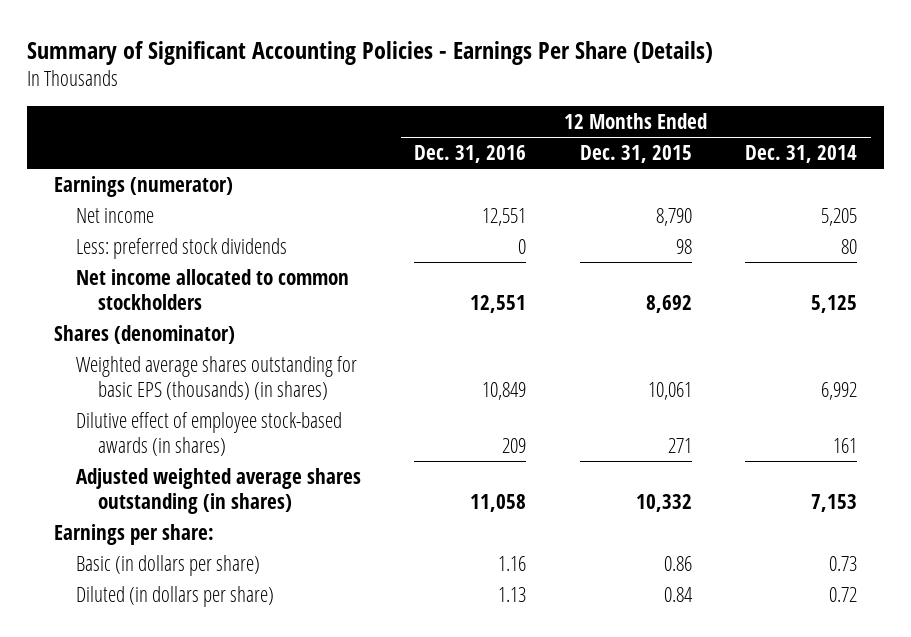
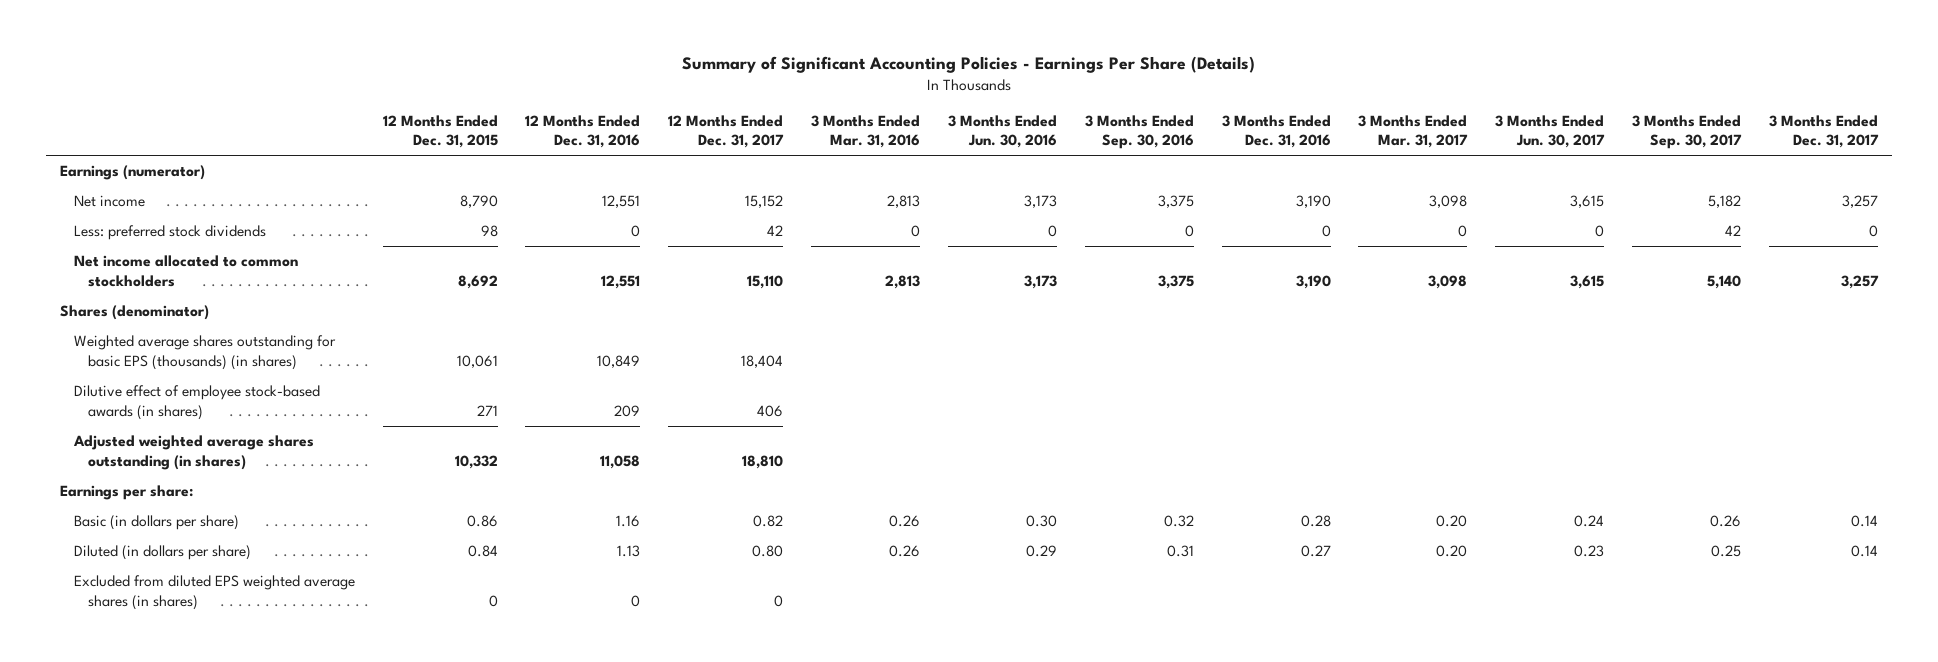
- | 12 Months Ended Dec. 31, 2016 | 12 Months Ended Dec. 31, 2015 | 12 Months Ended Dec. 31, 2014
+ | 12 Months Ended Dec. 31, 2015 | 12 Months Ended Dec. 31, 2016 | 12 Months Ended Dec. 31, 2017 | 3 Months Ended Mar. 31, 2016 | 3 Months Ended Jun. 30, 2016 | 3 Months Ended Sep. 30, 2016 | 3 Months Ended Dec. 31, 2016 | 3 Months Ended Mar. 31, 2017 | 3 Months Ended Jun. 30, 2017 | 3 Months Ended Sep. 30, 2017 | 3 Months Ended Dec. 31, 2017
+ Excluded from diluted EPS weighted average shares (in shares) | 0 | 0 | 0 | | | | | | | |

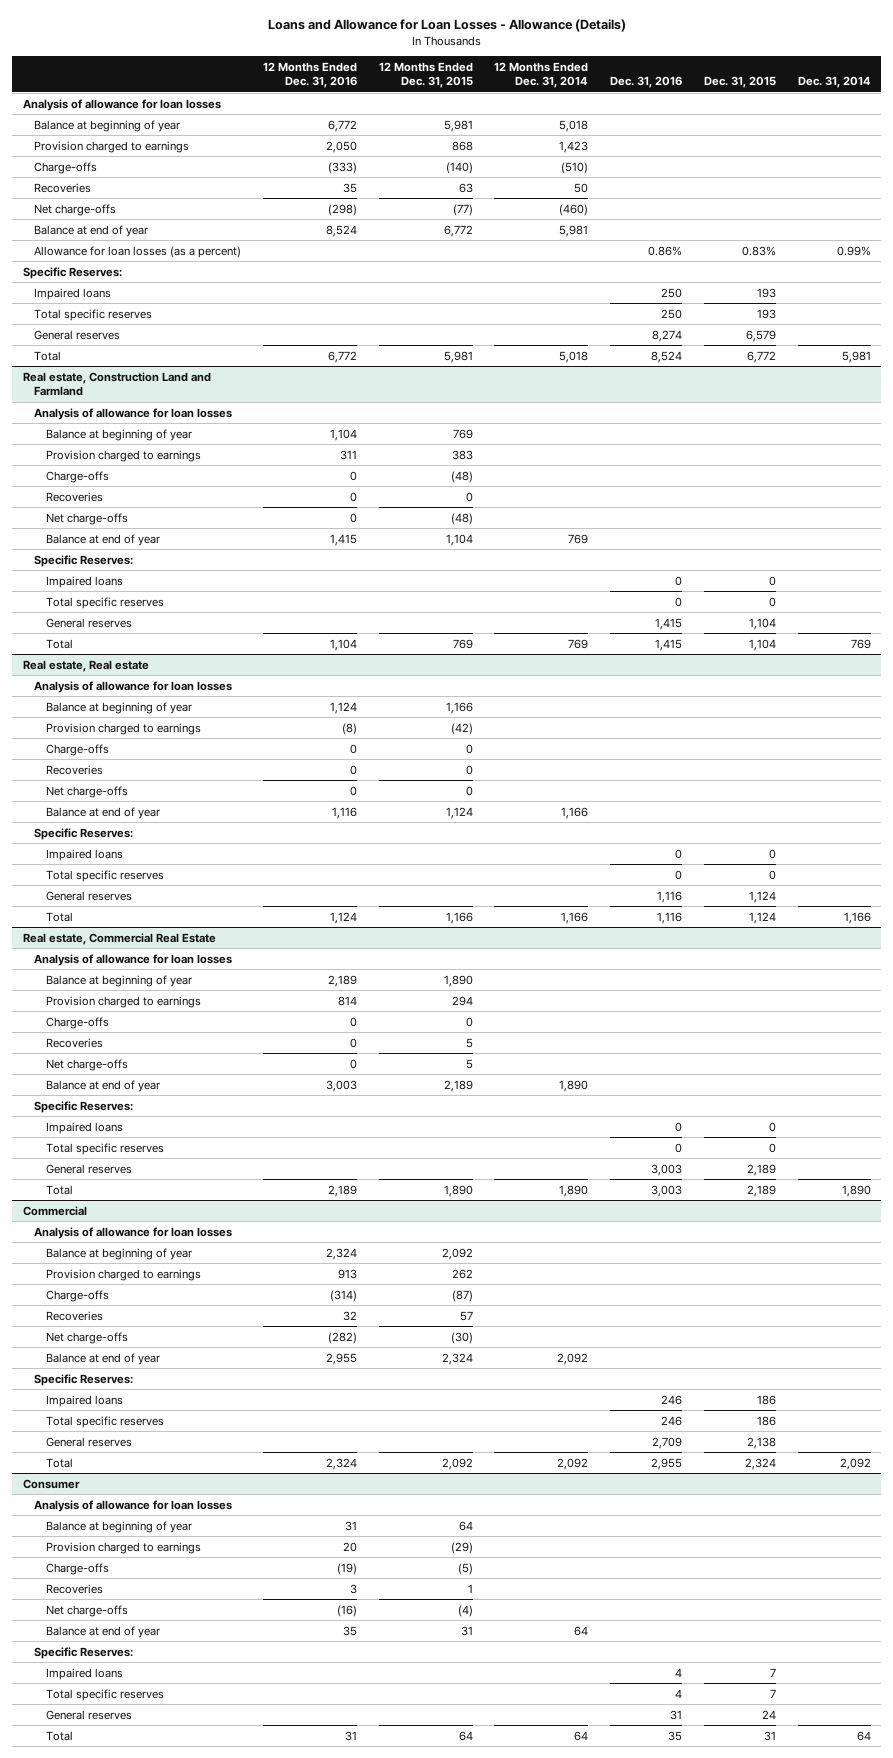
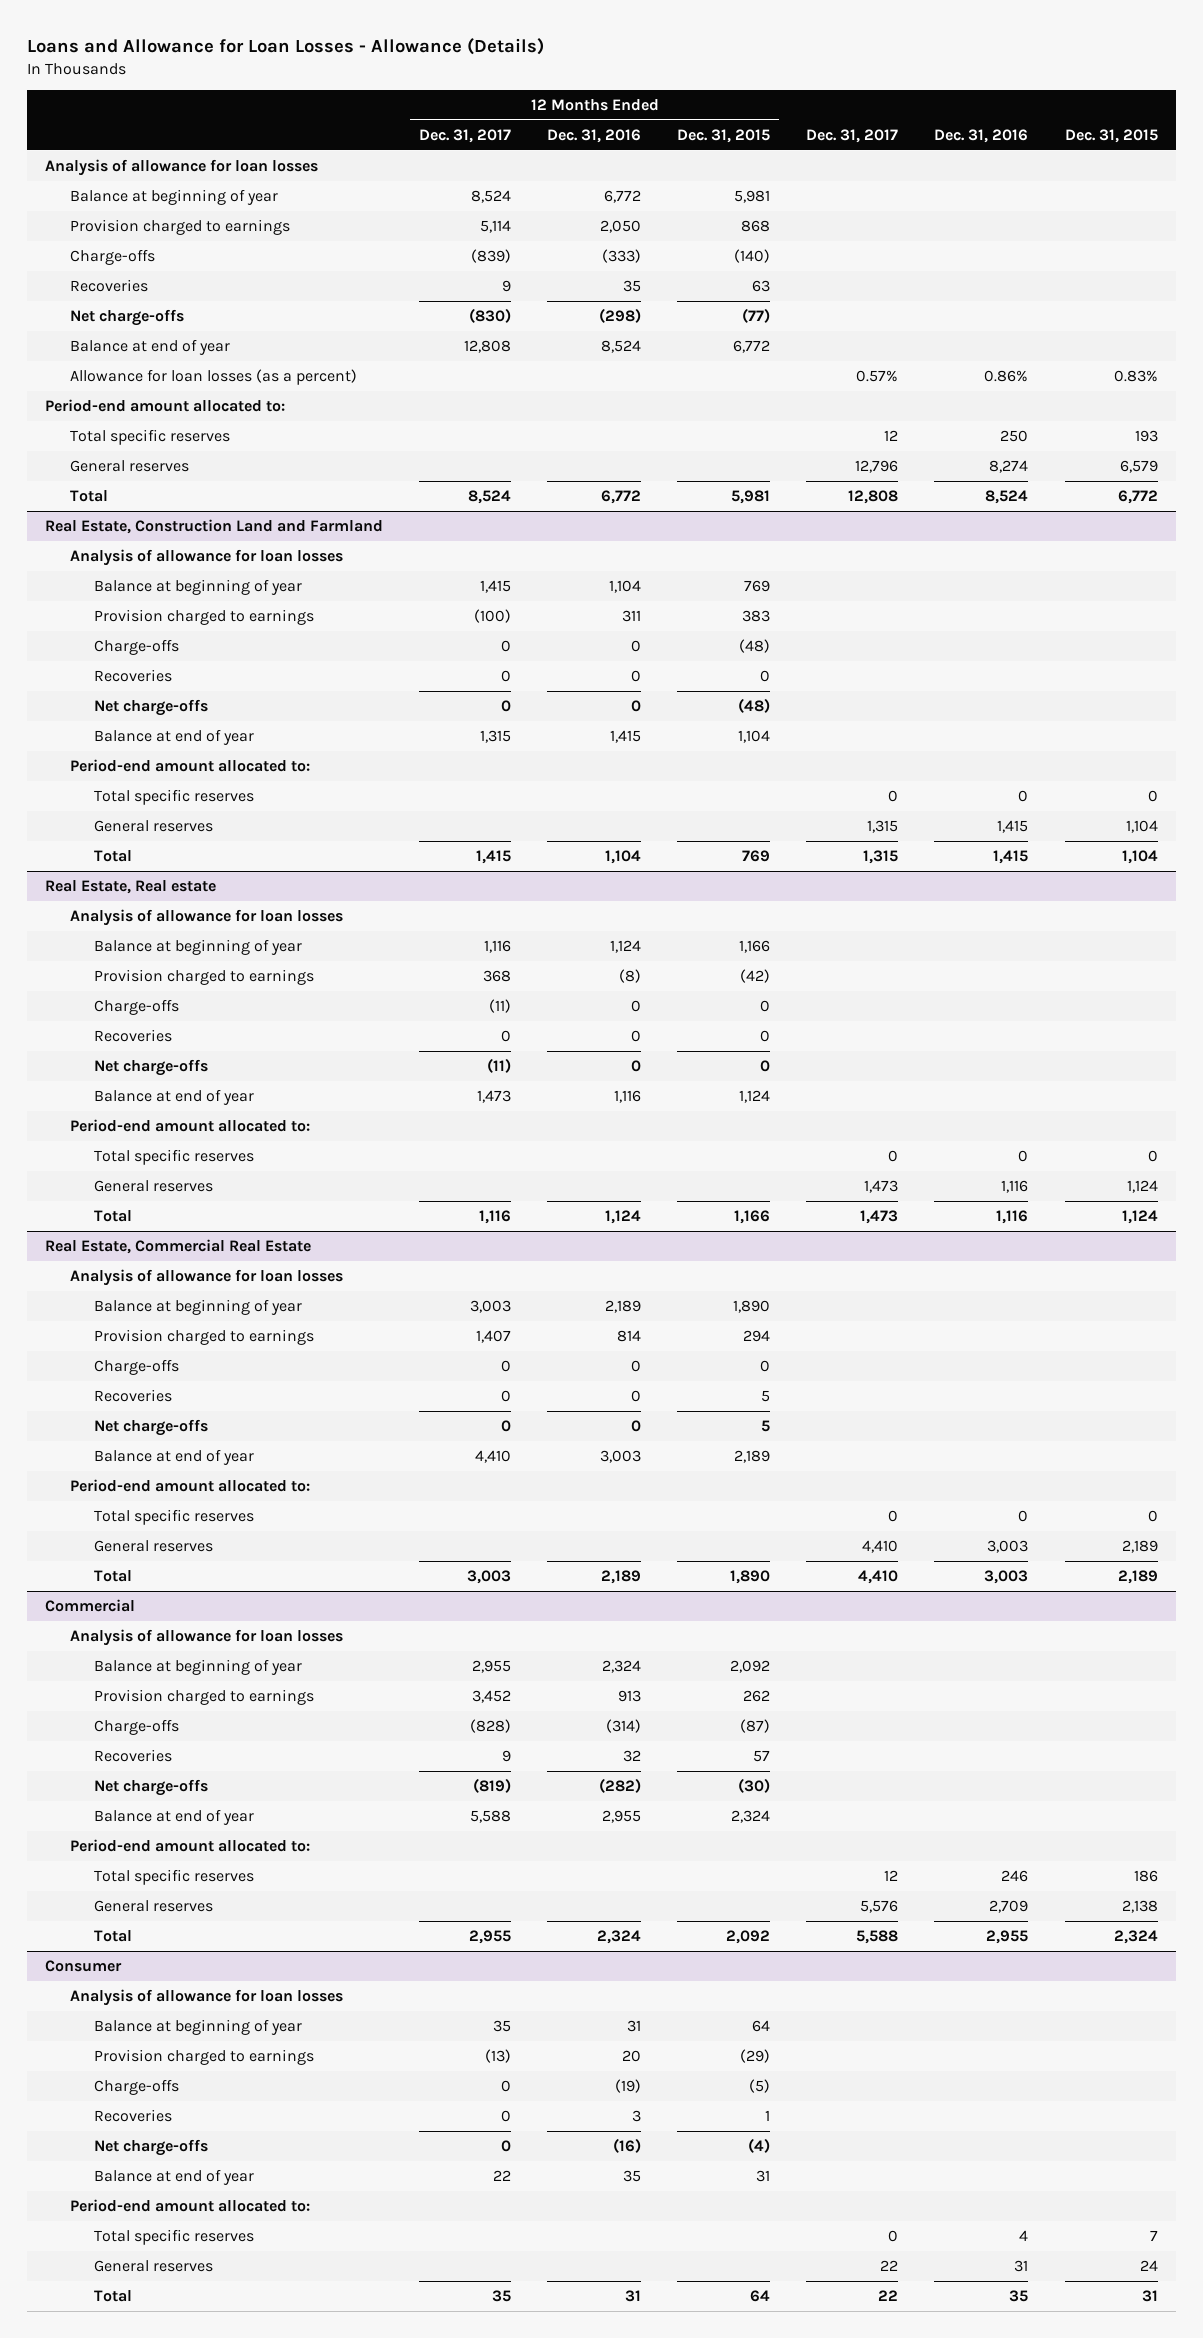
- | 12 Months Ended Dec. 31, 2016 | 12 Months Ended Dec. 31, 2015 | 12 Months Ended Dec. 31, 2014 | Dec. 31, 2016 | Dec. 31, 2015 | Dec. 31, 2014
+ | 12 Months Ended Dec. 31, 2017 | 12 Months Ended Dec. 31, 2016 | 12 Months Ended Dec. 31, 2015 | Dec. 31, 2017 | Dec. 31, 2016 | Dec. 31, 2015
- Specific Reserves:
- Impaired loans | | | | 250 | 193 |
+ Period-end amount allocated to:
- Real estate, Construction Land and Farmland
+ Real Estate, Construction Land and Farmland
- Specific Reserves:
- Impaired loans | | | | 0 | 0 |
+ Period-end amount allocated to:
- Real estate, Real estate
+ Real Estate, Real estate
- Specific Reserves:
- Impaired loans | | | | 0 | 0 |
+ Period-end amount allocated to:
- Real estate, Commercial Real Estate
+ Real Estate, Commercial Real Estate
- Specific Reserves:
- Impaired loans | | | | 0 | 0 |
+ Period-end amount allocated to:
@ Commercial
- Specific Reserves:
- Impaired loans | | | | 246 | 186 |
+ Period-end amount allocated to:
@ Consumer
- Specific Reserves:
- Impaired loans | | | | 4 | 7 |
+ Period-end amount allocated to:

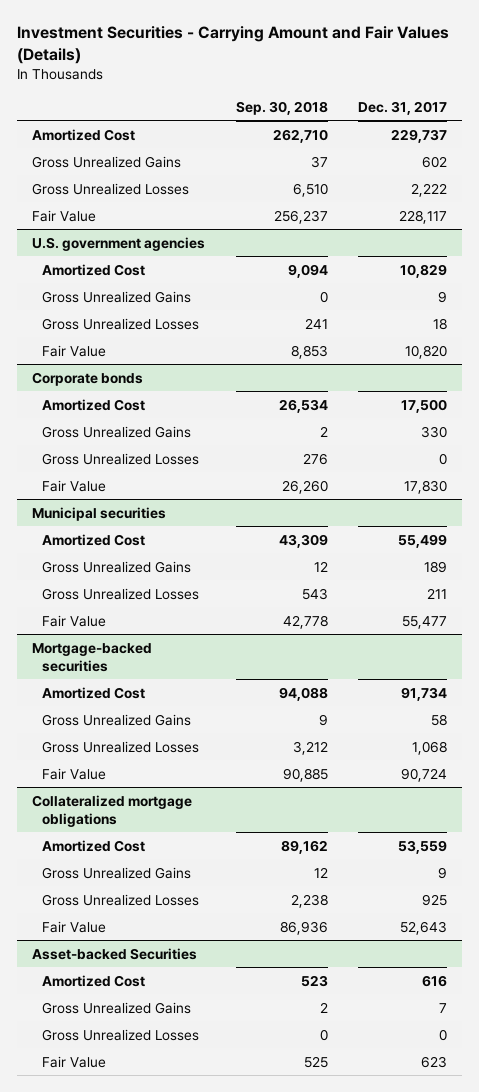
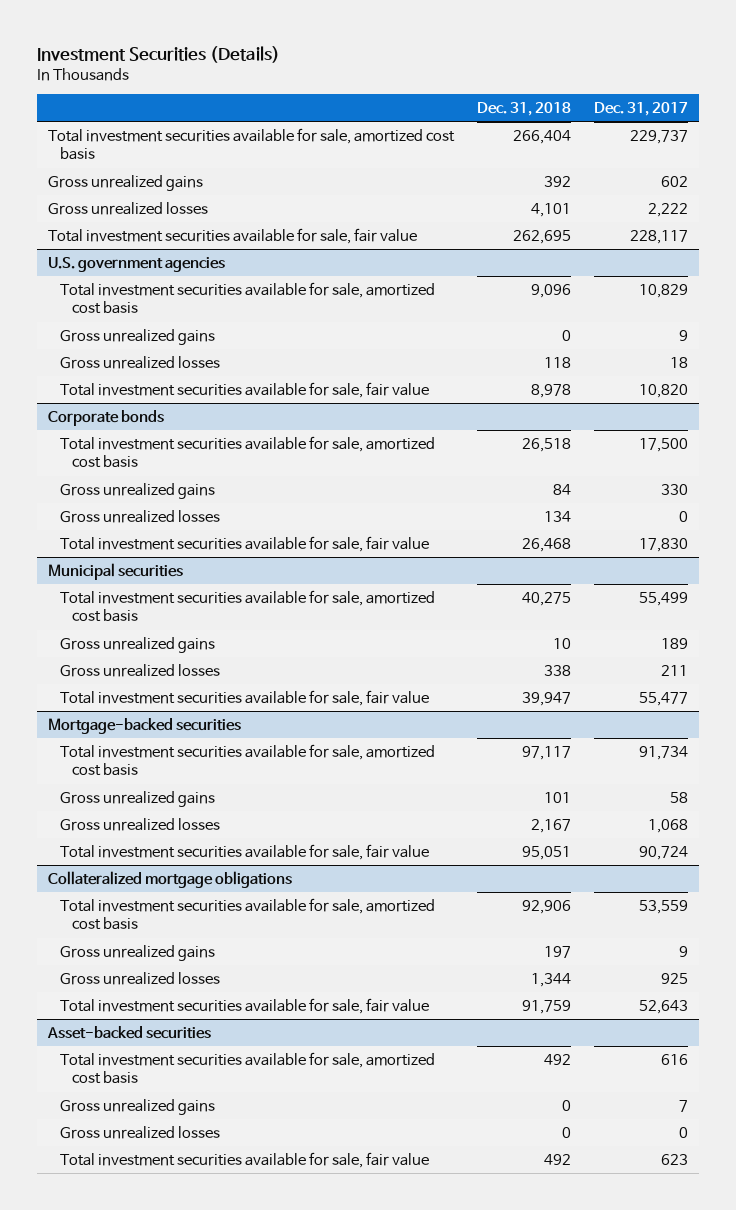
- Investment Securities - Carrying Amount and Fair Values (Details)
+ Investment Securities (Details)
- | Sep. 30, 2018 | Dec. 31, 2017
+ | Dec. 31, 2018 | Dec. 31, 2017
- Amortized Cost | 262,710 | 229,737
- Gross Unrealized Gains | 37 | 602
- Gross Unrealized Losses | 6,510 | 2,222
- Fair Value | 256,237 | 228,117
+ Total investment securities available for sale, amortized cost basis | 266,404 | 229,737
+ Gross unrealized gains | 392 | 602
+ Gross unrealized losses | 4,101 | 2,222
+ Total investment securities available for sale, fair value | 262,695 | 228,117
@ U.S. government agencies
- Amortized Cost | 9,094 | 10,829
- Gross Unrealized Gains | 0 | 9
- Gross Unrealized Losses | 241 | 18
- Fair Value | 8,853 | 10,820
+ Total investment securities available for sale, amortized cost basis | 9,096 | 10,829
+ Gross unrealized gains | 0 | 9
+ Gross unrealized losses | 118 | 18
+ Total investment securities available for sale, fair value | 8,978 | 10,820
@ Corporate bonds
- Amortized Cost | 26,534 | 17,500
- Gross Unrealized Gains | 2 | 330
- Gross Unrealized Losses | 276 | 0
- Fair Value | 26,260 | 17,830
+ Total investment securities available for sale, amortized cost basis | 26,518 | 17,500
+ Gross unrealized gains | 84 | 330
+ Gross unrealized losses | 134 | 0
+ Total investment securities available for sale, fair value | 26,468 | 17,830
@ Municipal securities
- Amortized Cost | 43,309 | 55,499
- Gross Unrealized Gains | 12 | 189
- Gross Unrealized Losses | 543 | 211
- Fair Value | 42,778 | 55,477
+ Total investment securities available for sale, amortized cost basis | 40,275 | 55,499
+ Gross unrealized gains | 10 | 189
+ Gross unrealized losses | 338 | 211
+ Total investment securities available for sale, fair value | 39,947 | 55,477
@ Mortgage-backed securities
- Amortized Cost | 94,088 | 91,734
- Gross Unrealized Gains | 9 | 58
- Gross Unrealized Losses | 3,212 | 1,068
- Fair Value | 90,885 | 90,724
+ Total investment securities available for sale, amortized cost basis | 97,117 | 91,734
+ Gross unrealized gains | 101 | 58
+ Gross unrealized losses | 2,167 | 1,068
+ Total investment securities available for sale, fair value | 95,051 | 90,724
@ Collateralized mortgage obligations
- Amortized Cost | 89,162 | 53,559
- Gross Unrealized Gains | 12 | 9
- Gross Unrealized Losses | 2,238 | 925
- Fair Value | 86,936 | 52,643
- Asset-backed Securities
- Amortized Cost | 523 | 616
- Gross Unrealized Gains | 2 | 7
- Gross Unrealized Losses | 0 | 0
- Fair Value | 525 | 623
@ Collateralized mortgage obligations
+ Total investment securities available for sale, amortized cost basis | 92,906 | 53,559
+ Gross unrealized gains | 197 | 9
+ Gross unrealized losses | 1,344 | 925
+ Total investment securities available for sale, fair value | 91,759 | 52,643
+ Asset-backed securities
+ Total investment securities available for sale, amortized cost basis | 492 | 616
+ Gross unrealized gains | 0 | 7
+ Gross unrealized losses | 0 | 0
+ Total investment securities available for sale, fair value | 492 | 623

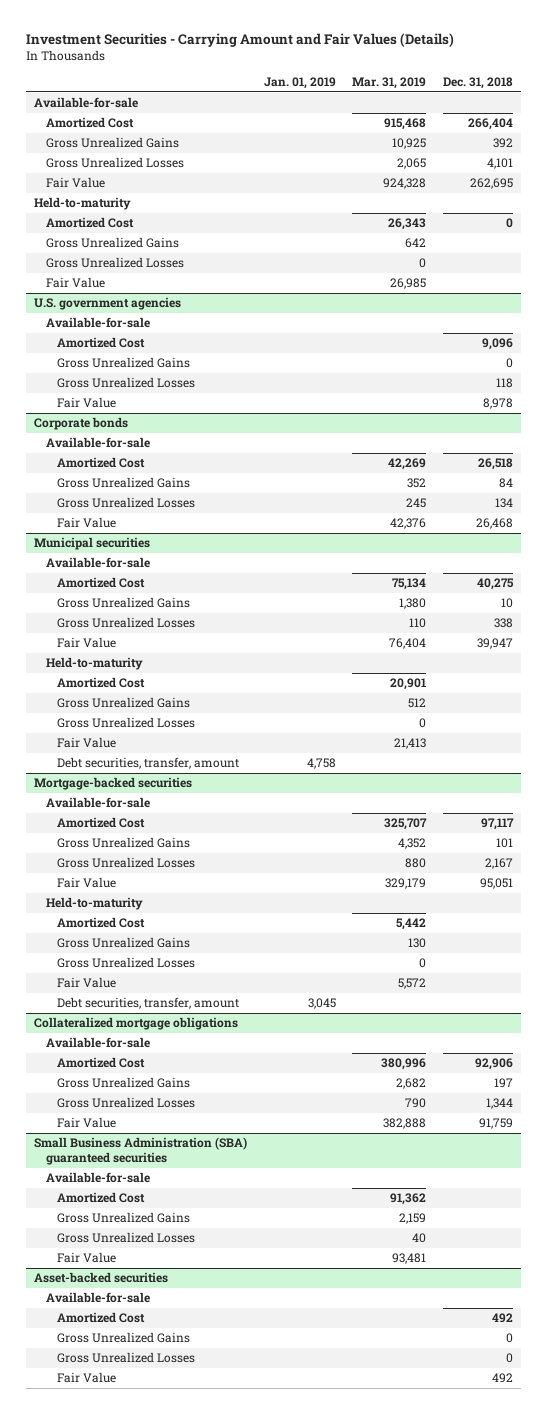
- Investment Securities (Details)
+ Investment Securities - Carrying Amount and Fair Values (Details)
- | Dec. 31, 2018 | Dec. 31, 2017
+ | Jan. 01, 2019 | Mar. 31, 2019 | Dec. 31, 2018
- Total investment securities available for sale, amortized cost basis | 266,404 | 229,737
- Gross unrealized gains | 392 | 602
- Gross unrealized losses | 4,101 | 2,222
- Total investment securities available for sale, fair value | 262,695 | 228,117
+ Available-for-sale
+ Amortized Cost | | 915,468 | 266,404
+ Gross Unrealized Gains | | 10,925 | 392
+ Gross Unrealized Losses | | 2,065 | 4,101
+ Fair Value | | 924,328 | 262,695
+ Held-to-maturity
+ Amortized Cost | | 26,343 | 0
+ Gross Unrealized Gains | | 642 |
+ Gross Unrealized Losses | | 0 |
+ Fair Value | | 26,985 |
@ U.S. government agencies
- Total investment securities available for sale, amortized cost basis | 9,096 | 10,829
- Gross unrealized gains | 0 | 9
- Gross unrealized losses | 118 | 18
- Total investment securities available for sale, fair value | 8,978 | 10,820
+ Available-for-sale
+ Amortized Cost | | | 9,096
+ Gross Unrealized Gains | | | 0
+ Gross Unrealized Losses | | | 118
+ Fair Value | | | 8,978
@ Corporate bonds
- Total investment securities available for sale, amortized cost basis | 26,518 | 17,500
- Gross unrealized gains | 84 | 330
- Gross unrealized losses | 134 | 0
- Total investment securities available for sale, fair value | 26,468 | 17,830
+ Available-for-sale
+ Amortized Cost | | 42,269 | 26,518
+ Gross Unrealized Gains | | 352 | 84
+ Gross Unrealized Losses | | 245 | 134
+ Fair Value | | 42,376 | 26,468
@ Municipal securities
- Total investment securities available for sale, amortized cost basis | 40,275 | 55,499
- Gross unrealized gains | 10 | 189
- Gross unrealized losses | 338 | 211
- Total investment securities available for sale, fair value | 39,947 | 55,477
+ Available-for-sale
+ Amortized Cost | | 75,134 | 40,275
+ Gross Unrealized Gains | | 1,380 | 10
+ Gross Unrealized Losses | | 110 | 338
+ Fair Value | | 76,404 | 39,947
+ Held-to-maturity
+ Amortized Cost | | 20,901 |
+ Gross Unrealized Gains | | 512 |
+ Gross Unrealized Losses | | 0 |
+ Fair Value | | 21,413 |
+ Debt securities, transfer, amount | 4,758 | |
@ Mortgage-backed securities
- Total investment securities available for sale, amortized cost basis | 97,117 | 91,734
- Gross unrealized gains | 101 | 58
- Gross unrealized losses | 2,167 | 1,068
- Total investment securities available for sale, fair value | 95,051 | 90,724
+ Available-for-sale
+ Amortized Cost | | 325,707 | 97,117
+ Gross Unrealized Gains | | 4,352 | 101
+ Gross Unrealized Losses | | 880 | 2,167
+ Fair Value | | 329,179 | 95,051
+ Held-to-maturity
+ Amortized Cost | | 5,442 |
+ Gross Unrealized Gains | | 130 |
+ Gross Unrealized Losses | | 0 |
+ Fair Value | | 5,572 |
+ Debt securities, transfer, amount | 3,045 | |
@ Collateralized mortgage obligations
- Total investment securities available for sale, amortized cost basis | 92,906 | 53,559
- Gross unrealized gains | 197 | 9
- Gross unrealized losses | 1,344 | 925
- Total investment securities available for sale, fair value | 91,759 | 52,643
+ Available-for-sale
+ Amortized Cost | | 380,996 | 92,906
+ Gross Unrealized Gains | | 2,682 | 197
+ Gross Unrealized Losses | | 790 | 1,344
+ Fair Value | | 382,888 | 91,759
+ Small Business Administration (SBA) guaranteed securities
+ Available-for-sale
+ Amortized Cost | | 91,362 |
+ Gross Unrealized Gains | | 2,159 |
+ Gross Unrealized Losses | | 40 |
+ Fair Value | | 93,481 |
@ Asset-backed securities
- Total investment securities available for sale, amortized cost basis | 492 | 616
- Gross unrealized gains | 0 | 7
- Gross unrealized losses | 0 | 0
- Total investment securities available for sale, fair value | 492 | 623
+ Available-for-sale
+ Amortized Cost | | | 492
+ Gross Unrealized Gains | | | 0
+ Gross Unrealized Losses | | | 0
+ Fair Value | | | 492

